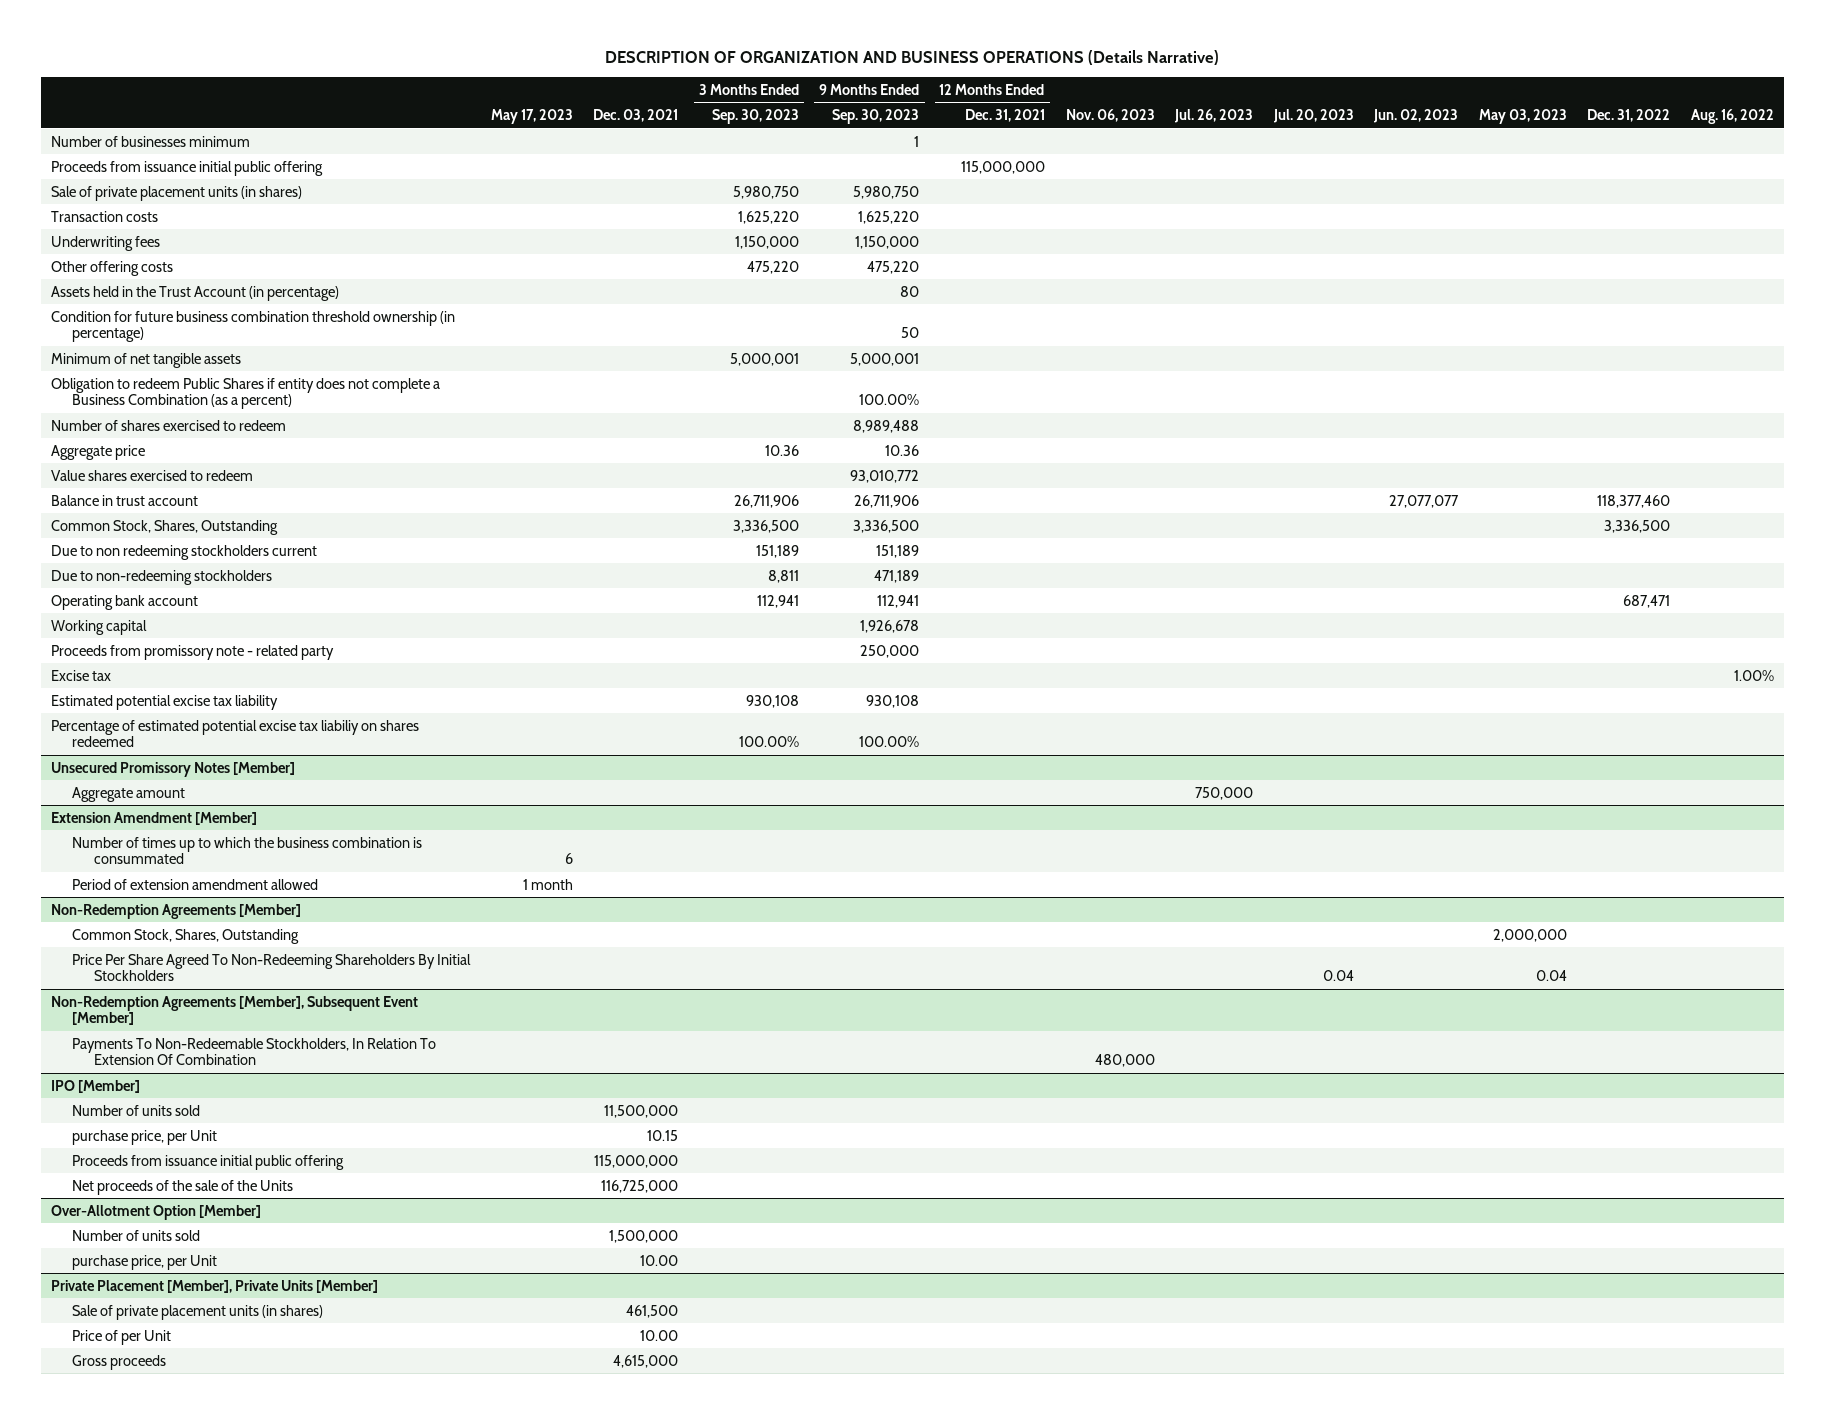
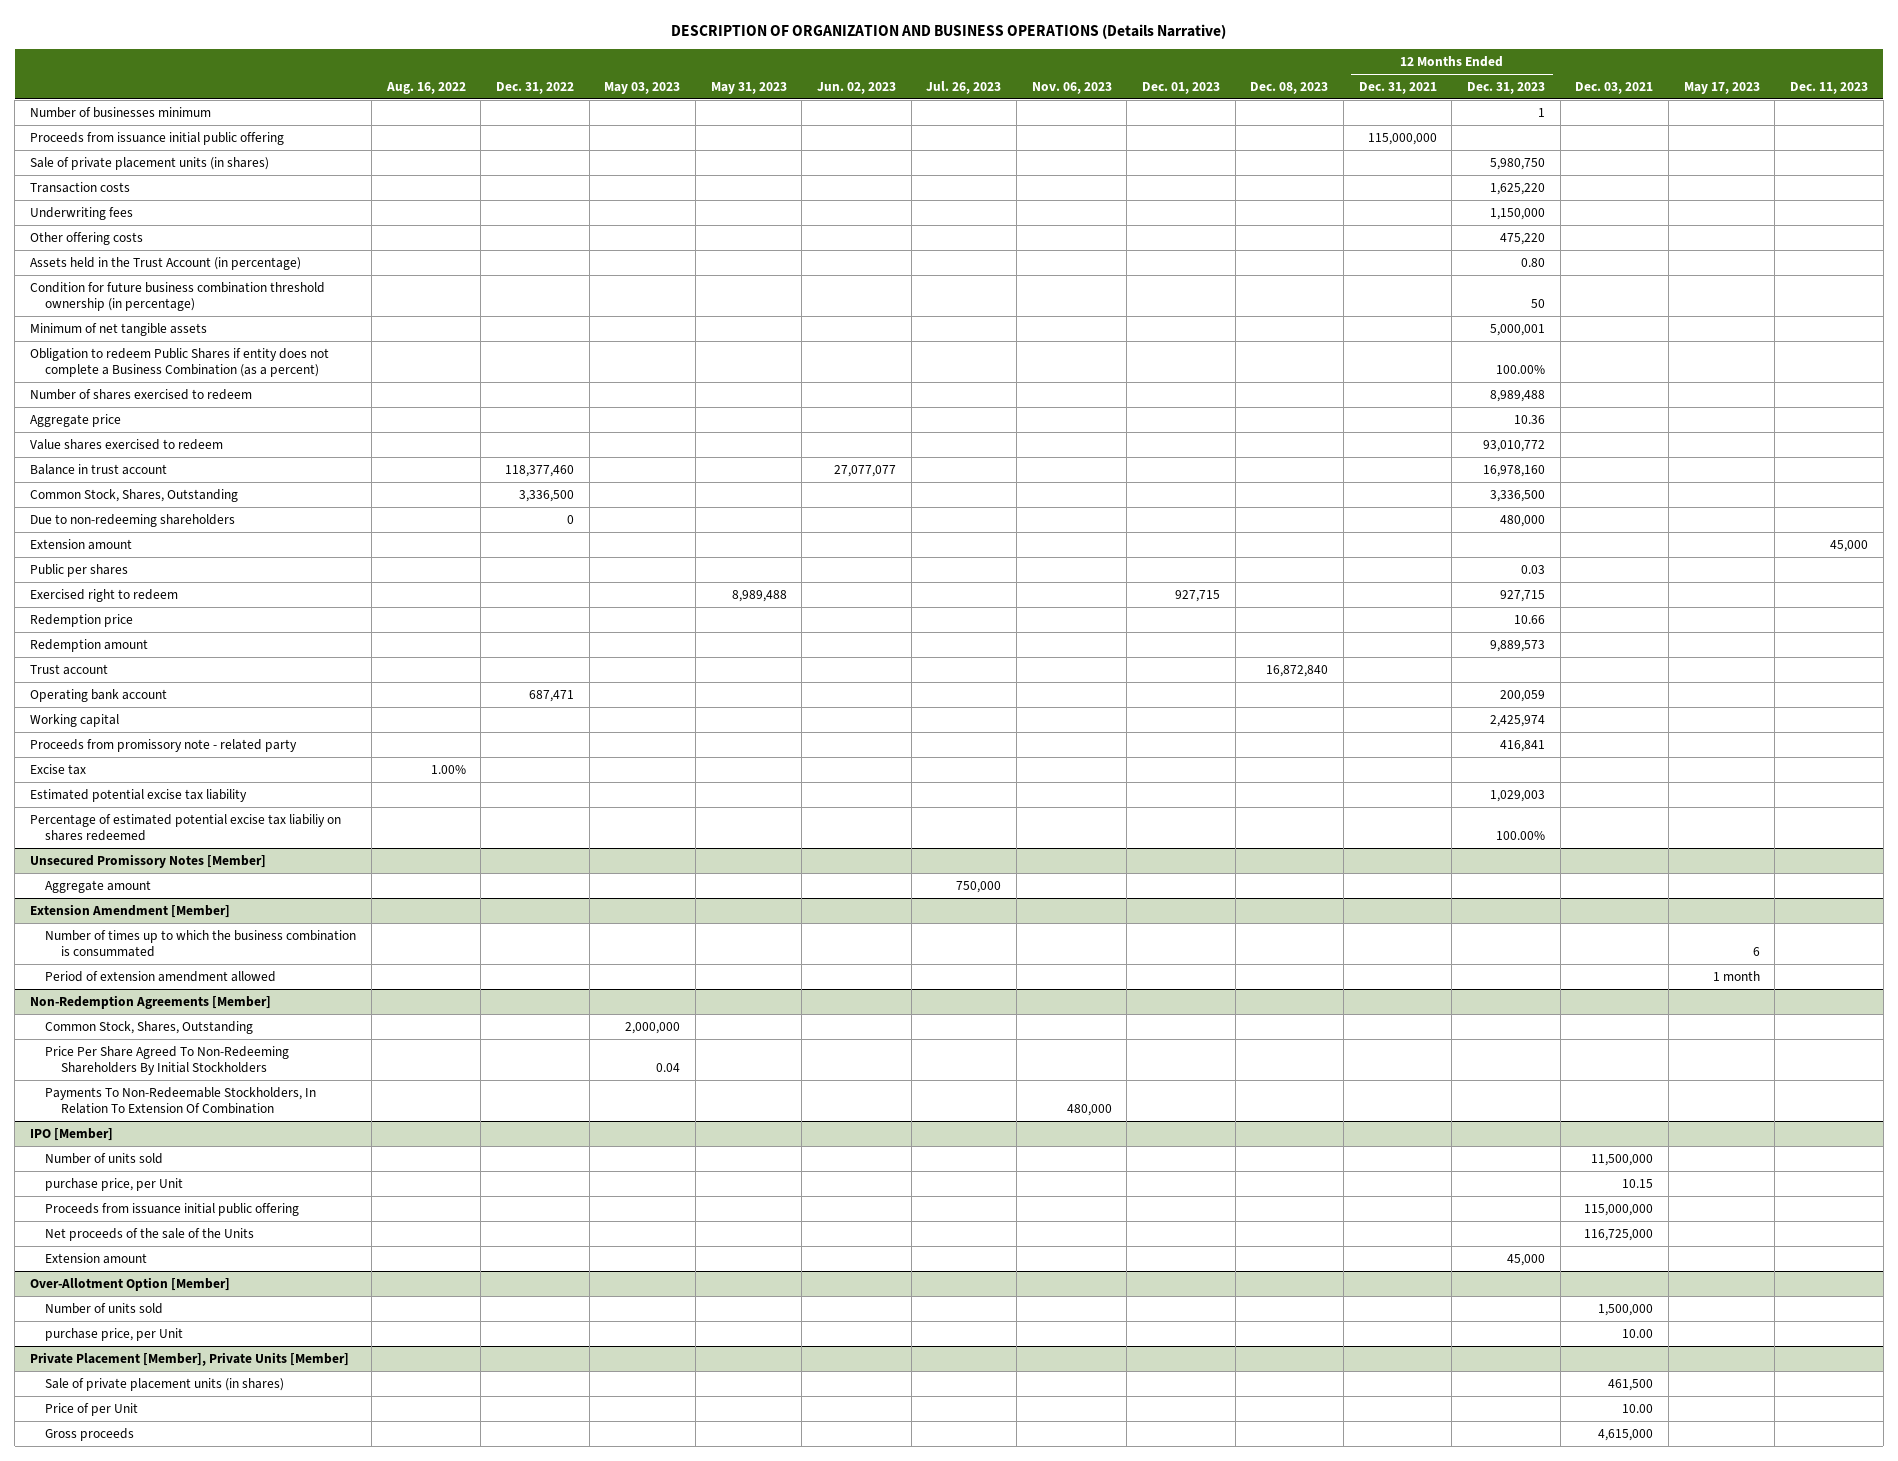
- | May 17, 2023 | Dec. 03, 2021 | 3 Months Ended Sep. 30, 2023 | 9 Months Ended Sep. 30, 2023 | 12 Months Ended Dec. 31, 2021 | Nov. 06, 2023 | Jul. 26, 2023 | Jul. 20, 2023 | Jun. 02, 2023 | May 03, 2023 | Dec. 31, 2022 | Aug. 16, 2022
+ | Aug. 16, 2022 | Dec. 31, 2022 | May 03, 2023 | May 31, 2023 | Jun. 02, 2023 | Jul. 26, 2023 | Nov. 06, 2023 | Dec. 01, 2023 | Dec. 08, 2023 | 12 Months Ended Dec. 31, 2021 | 12 Months Ended Dec. 31, 2023 | Dec. 03, 2021 | May 17, 2023 | Dec. 11, 2023
- Due to non redeeming stockholders current | | | 151,189 | 151,189 | | | | | | | |
- Due to non-redeeming stockholders | | | 8,811 | 471,189 | | | | | | | |
+ Due to non-redeeming shareholders | | 0 | | | | | | | | | 480,000 | | |
+ Extension amount | | | | | | | | | | | | | | 45,000
+ Public per shares | | | | | | | | | | | 0.03 | | |
+ Exercised right to redeem | | | | 8,989,488 | | | | 927,715 | | | 927,715 | | |
+ Redemption price | | | | | | | | | | | 10.66 | | |
+ Redemption amount | | | | | | | | | | | 9,889,573 | | |
+ Trust account | | | | | | | | | 16,872,840 | | | | |
- Non-Redemption Agreements [Member], Subsequent Event [Member]
- Payments To Non-Redeemable Stockholders, In Relation To Extension Of Combination | | | | | | 480,000 | | | | | |
@ Non-Redemption Agreements [Member]
+ Payments To Non-Redeemable Stockholders, In Relation To Extension Of Combination | | | | | | | 480,000 | | | | | | |
@ IPO [Member]
+ Extension amount | | | | | | | | | | | 45,000 | | |

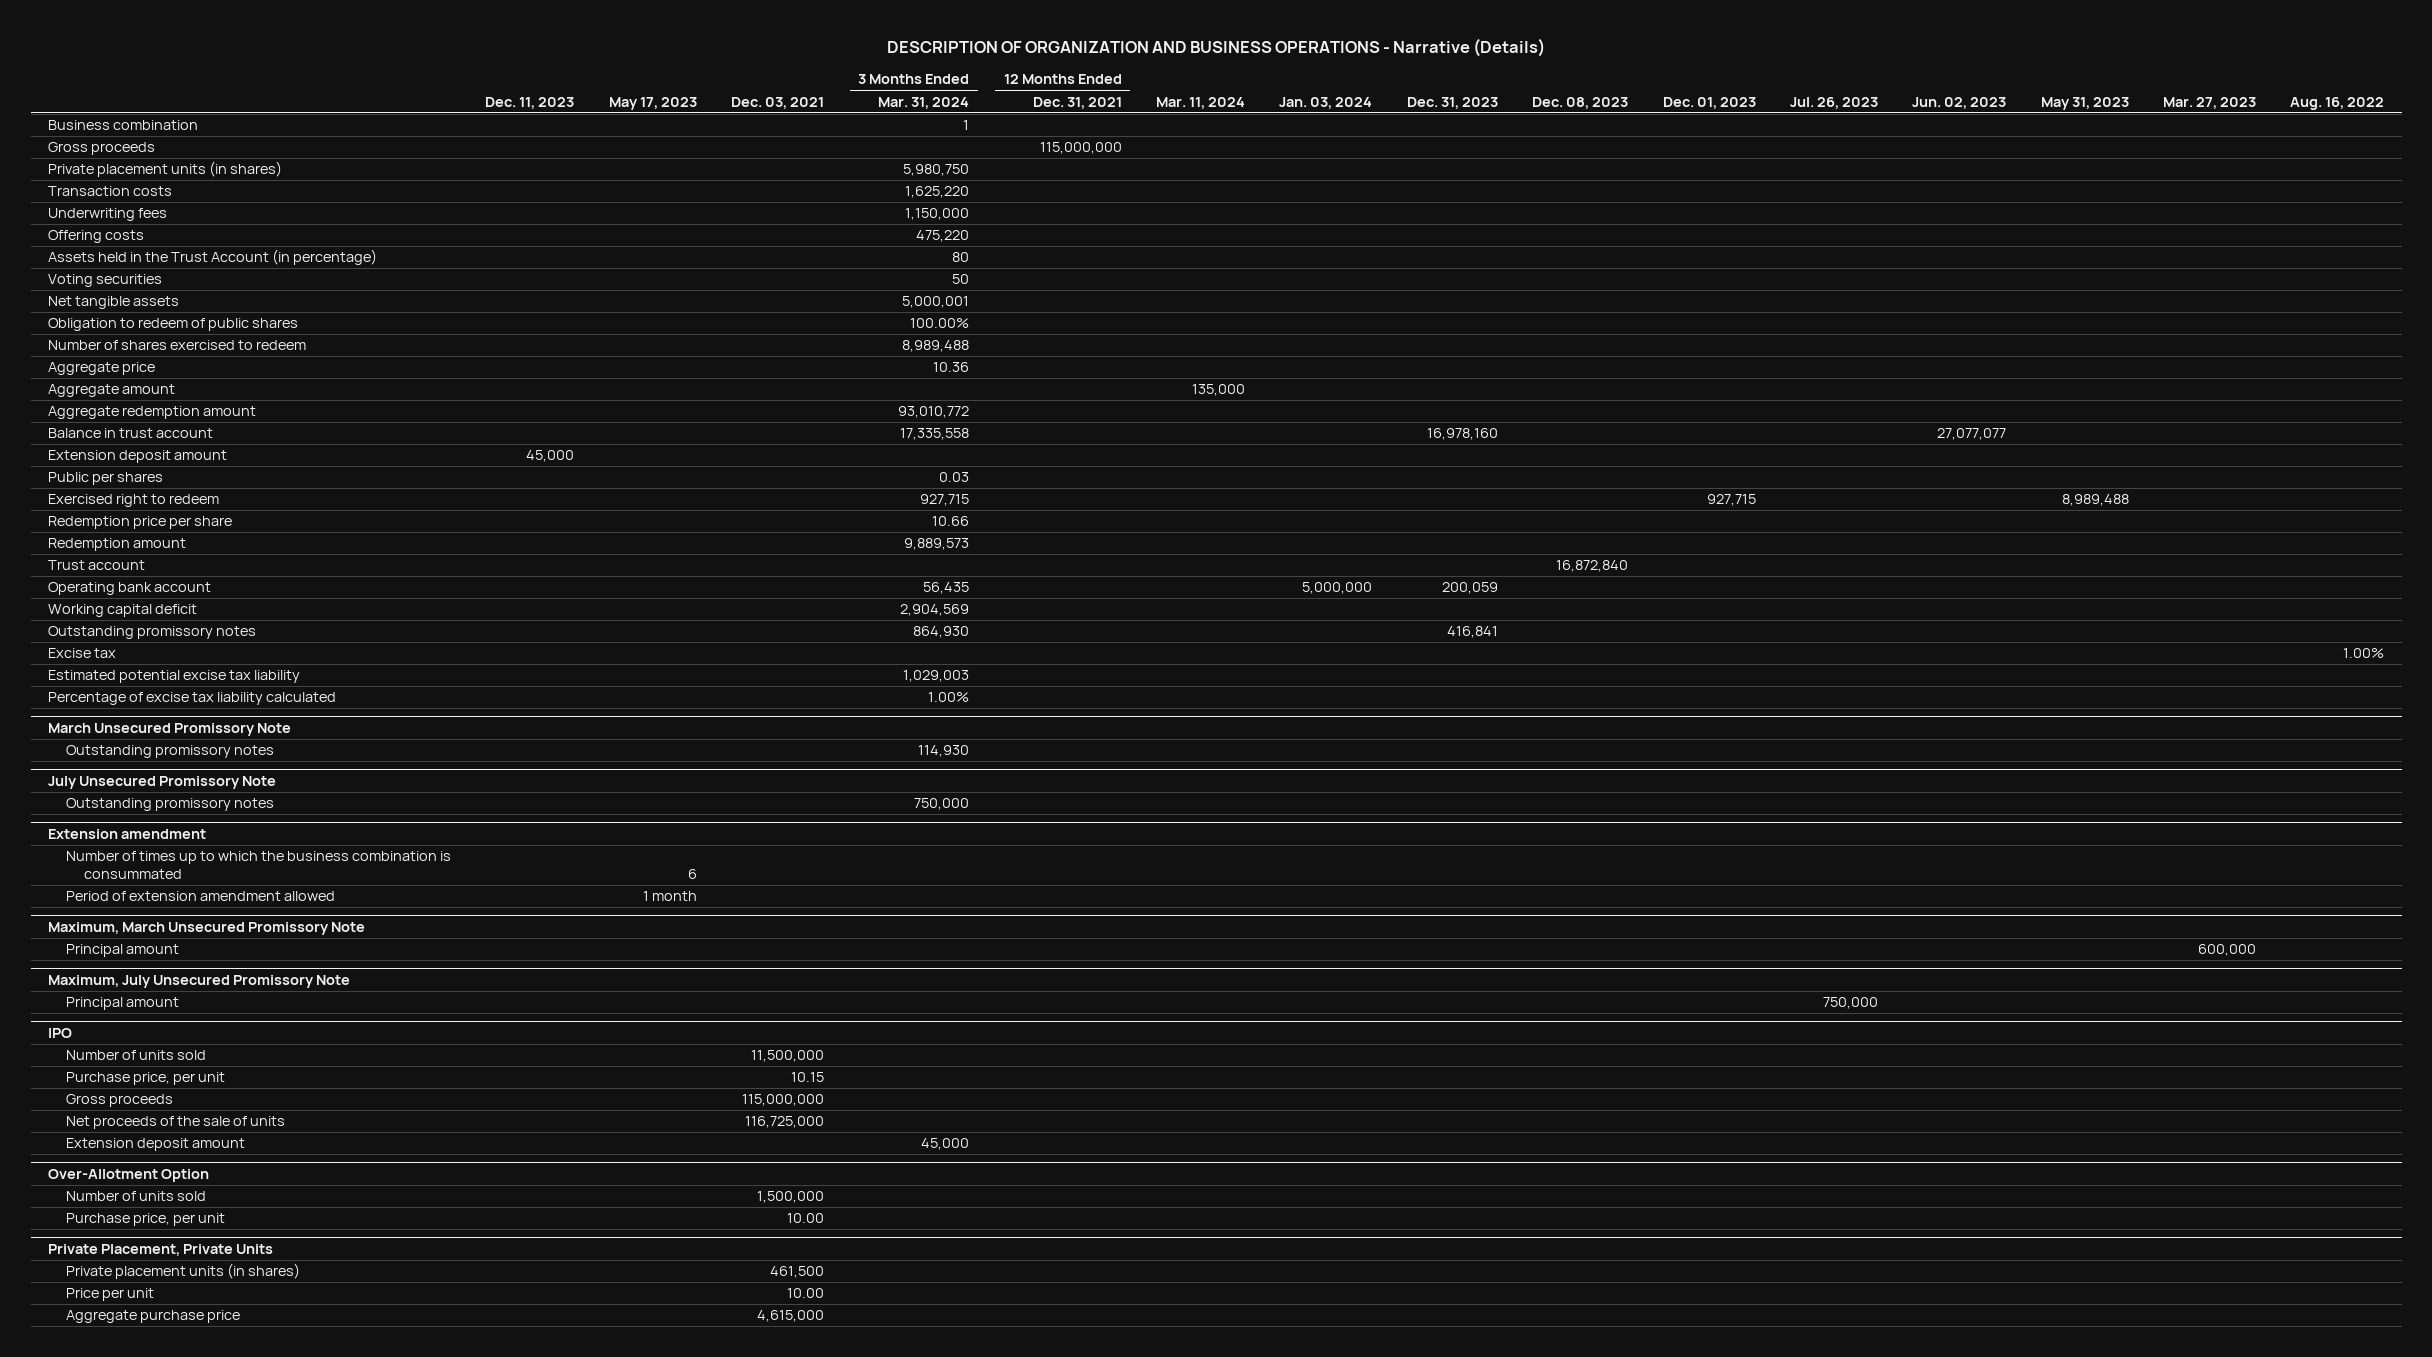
- DESCRIPTION OF ORGANIZATION AND BUSINESS OPERATIONS (Details Narrative)
+ DESCRIPTION OF ORGANIZATION AND BUSINESS OPERATIONS - Narrative (Details)
- | Aug. 16, 2022 | Dec. 31, 2022 | May 03, 2023 | May 31, 2023 | Jun. 02, 2023 | Jul. 26, 2023 | Nov. 06, 2023 | Dec. 01, 2023 | Dec. 08, 2023 | 12 Months Ended Dec. 31, 2021 | 12 Months Ended Dec. 31, 2023 | Dec. 03, 2021 | May 17, 2023 | Dec. 11, 2023
+ | Dec. 11, 2023 | May 17, 2023 | Dec. 03, 2021 | 3 Months Ended Mar. 31, 2024 | 12 Months Ended Dec. 31, 2021 | Mar. 11, 2024 | Jan. 03, 2024 | Dec. 31, 2023 | Dec. 08, 2023 | Dec. 01, 2023 | Jul. 26, 2023 | Jun. 02, 2023 | May 31, 2023 | Mar. 27, 2023 | Aug. 16, 2022
- Number of businesses minimum | | | | | | | | | | | 1 | | |
- Proceeds from issuance initial public offering | | | | | | | | | | 115,000,000 | | | |
- Sale of private placement units (in shares) | | | | | | | | | | | 5,980,750 | | |
+ Business combination | | | | 1 | | | | | | | | | | |
+ Gross proceeds | | | | | 115,000,000 | | | | | | | | | |
+ Private placement units (in shares) | | | | 5,980,750 | | | | | | | | | | |
- Other offering costs | | | | | | | | | | | 475,220 | | |
+ Offering costs | | | | 475,220 | | | | | | | | | | |
- Condition for future business combination threshold ownership (in percentage) | | | | | | | | | | | 50 | | |
- Minimum of net tangible assets | | | | | | | | | | | 5,000,001 | | |
- Obligation to redeem Public Shares if entity does not complete a Business Combination (as a percent) | | | | | | | | | | | 100.00% | | |
+ Voting securities | | | | 50 | | | | | | | | | | |
+ Net tangible assets | | | | 5,000,001 | | | | | | | | | | |
+ Obligation to redeem of public shares | | | | 100.00% | | | | | | | | | | |
- Value shares exercised to redeem | | | | | | | | | | | 93,010,772 | | |
+ Aggregate amount | | | | | | 135,000 | | | | | | | | |
+ Aggregate redemption amount | | | | 93,010,772 | | | | | | | | | | |
- Common Stock, Shares, Outstanding | | 3,336,500 | | | | | | | | | 3,336,500 | | |
- Due to non-redeeming shareholders | | 0 | | | | | | | | | 480,000 | | |
- Extension amount | | | | | | | | | | | | | | 45,000
+ Extension deposit amount | 45,000 | | | | | | | | | | | | | |
- Redemption price | | | | | | | | | | | 10.66 | | |
+ Redemption price per share | | | | 10.66 | | | | | | | | | | |
- Working capital | | | | | | | | | | | 2,425,974 | | |
- Proceeds from promissory note - related party | | | | | | | | | | | 416,841 | | |
+ Working capital deficit | | | | 2,904,569 | | | | | | | | | | |
+ Outstanding promissory notes | | | | 864,930 | | | | 416,841 | | | | | | |
- Percentage of estimated potential excise tax liabiliy on shares redeemed | | | | | | | | | | | 100.00% | | |
- Unsecured Promissory Notes [Member]
- Aggregate amount | | | | | | 750,000 | | | | | | | |
- Extension Amendment [Member]
+ Percentage of excise tax liability calculated | | | | 1.00% | | | | | | | | | | |
+ March Unsecured Promissory Note
+ Outstanding promissory notes | | | | 114,930 | | | | | | | | | | |
+ July Unsecured Promissory Note
+ Outstanding promissory notes | | | | 750,000 | | | | | | | | | | |
+ Extension amendment
- Non-Redemption Agreements [Member]
- Common Stock, Shares, Outstanding | | | 2,000,000 | | | | | | | | | | |
- Price Per Share Agreed To Non-Redeeming Shareholders By Initial Stockholders | | | 0.04 | | | | | | | | | | |
- Payments To Non-Redeemable Stockholders, In Relation To Extension Of Combination | | | | | | | 480,000 | | | | | | |
- IPO [Member]
+ Maximum, March Unsecured Promissory Note
+ Principal amount | | | | | | | | | | | | | | 600,000 |
+ Maximum, July Unsecured Promissory Note
+ Principal amount | | | | | | | | | | | 750,000 | | | |
+ IPO
- purchase price, per Unit | | | | | | | | | | | | 10.15 | |
- Proceeds from issuance initial public offering | | | | | | | | | | | | 115,000,000 | |
- Net proceeds of the sale of the Units | | | | | | | | | | | | 116,725,000 | |
- Extension amount | | | | | | | | | | | 45,000 | | |
- Over-Allotment Option [Member]
+ Purchase price, per unit | | | 10.15 | | | | | | | | | | | |
+ Gross proceeds | | | 115,000,000 | | | | | | | | | | | |
+ Net proceeds of the sale of units | | | 116,725,000 | | | | | | | | | | | |
+ Extension deposit amount | | | | 45,000 | | | | | | | | | | |
+ Over-Allotment Option
- purchase price, per Unit | | | | | | | | | | | | 10.00 | |
- Private Placement [Member], Private Units [Member]
- Sale of private placement units (in shares) | | | | | | | | | | | | 461,500 | |
- Price of per Unit | | | | | | | | | | | | 10.00 | |
- Gross proceeds | | | | | | | | | | | | 4,615,000 | |
+ Purchase price, per unit | | | 10.00 | | | | | | | | | | | |
+ Private Placement, Private Units
+ Private placement units (in shares) | | | 461,500 | | | | | | | | | | | |
+ Price per unit | | | 10.00 | | | | | | | | | | | |
+ Aggregate purchase price | | | 4,615,000 | | | | | | | | | | | |

